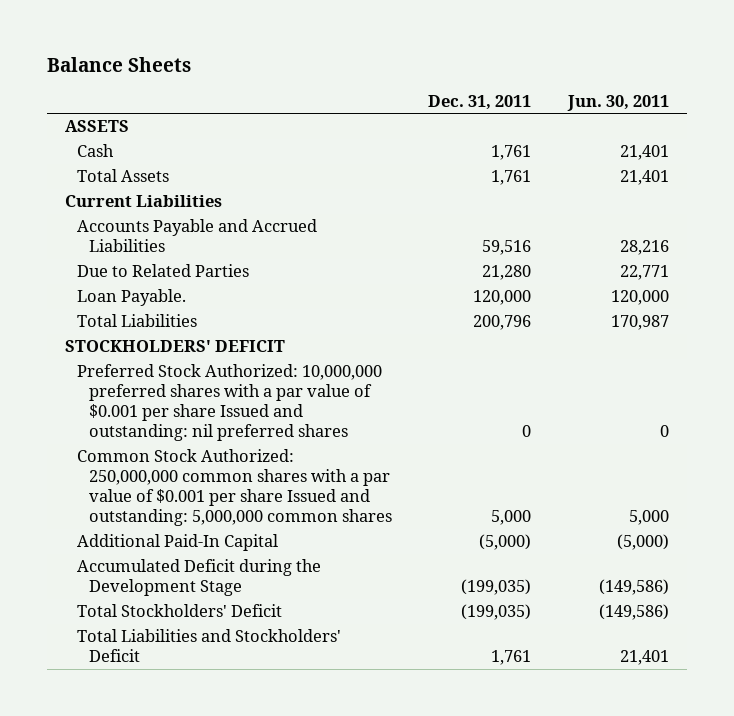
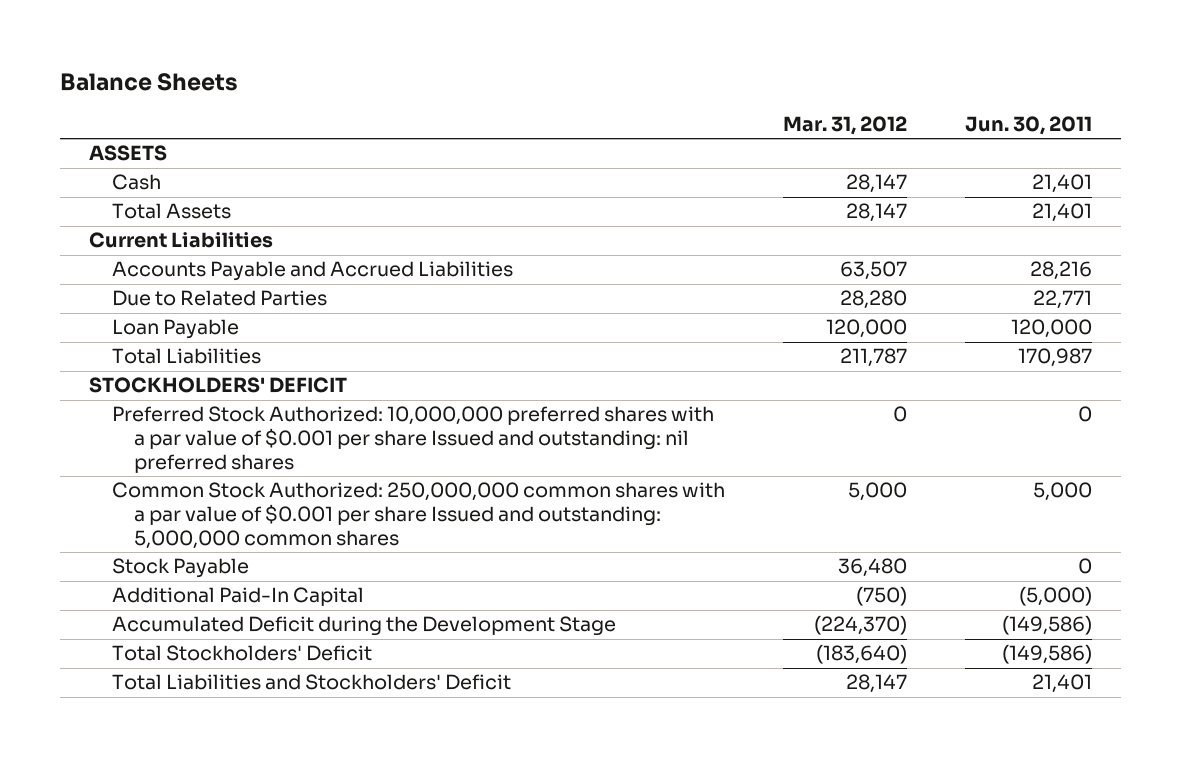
- | Dec. 31, 2011 | Jun. 30, 2011
+ | Mar. 31, 2012 | Jun. 30, 2011
- Loan Payable. | 120,000 | 120,000
+ Loan Payable | 120,000 | 120,000
+ Stock Payable | 36,480 | 0

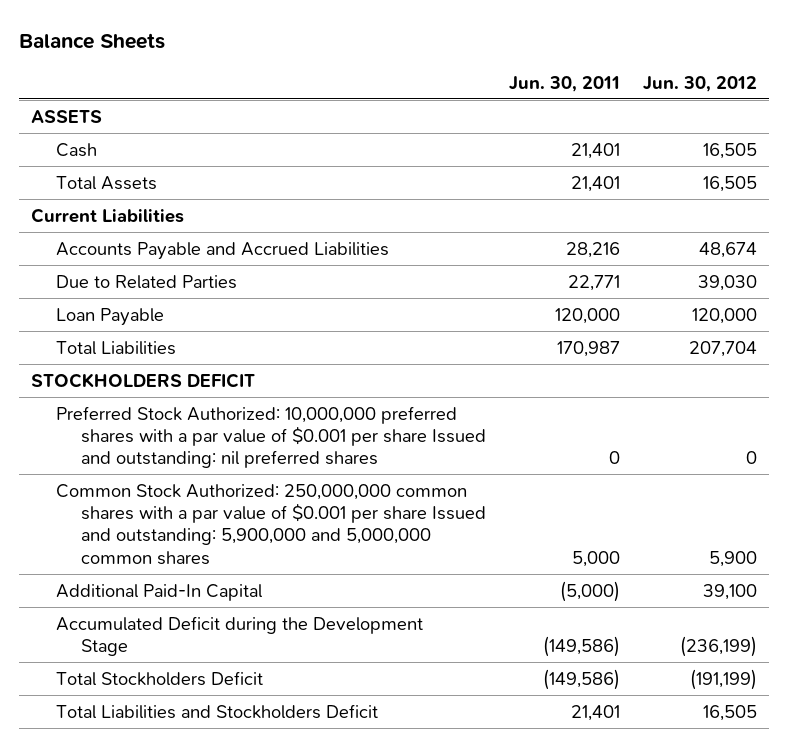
- | Mar. 31, 2012 | Jun. 30, 2011
+ | Jun. 30, 2011 | Jun. 30, 2012
- STOCKHOLDERS' DEFICIT
+ STOCKHOLDERS DEFICIT
- Common Stock Authorized: 250,000,000 common shares with a par value of $0.001 per share Issued and outstanding: 5,000,000 common shares | 5,000 | 5,000
- Stock Payable | 36,480 | 0
+ Common Stock Authorized: 250,000,000 common shares with a par value of $0.001 per share Issued and outstanding: 5,900,000 and 5,000,000 common shares | 5,000 | 5,900
- Total Stockholders' Deficit | (183,640) | (149,586)
- Total Liabilities and Stockholders' Deficit | 28,147 | 21,401
+ Total Stockholders Deficit | (149,586) | (191,199)
+ Total Liabilities and Stockholders Deficit | 21,401 | 16,505

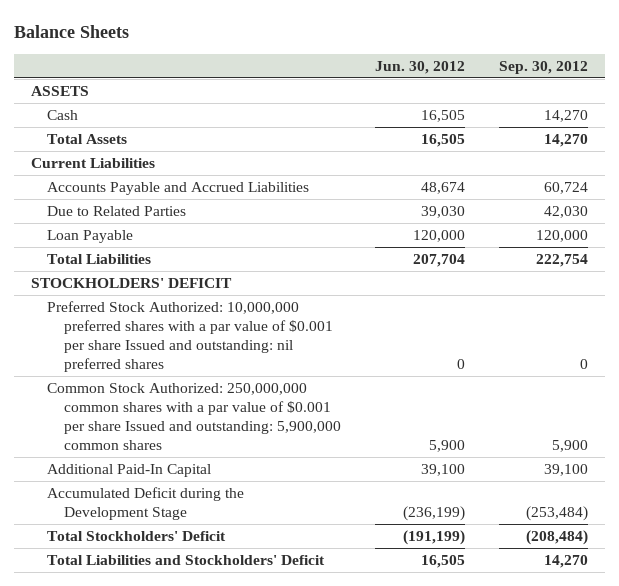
- | Jun. 30, 2011 | Jun. 30, 2012
+ | Jun. 30, 2012 | Sep. 30, 2012
- STOCKHOLDERS DEFICIT
+ STOCKHOLDERS' DEFICIT
- Common Stock Authorized: 250,000,000 common shares with a par value of $0.001 per share Issued and outstanding: 5,900,000 and 5,000,000 common shares | 5,000 | 5,900
+ Common Stock Authorized: 250,000,000 common shares with a par value of $0.001 per share Issued and outstanding: 5,900,000 common shares | 5,900 | 5,900
- Total Stockholders Deficit | (149,586) | (191,199)
- Total Liabilities and Stockholders Deficit | 21,401 | 16,505
+ Total Stockholders' Deficit | (191,199) | (208,484)
+ Total Liabilities and Stockholders' Deficit | 16,505 | 14,270

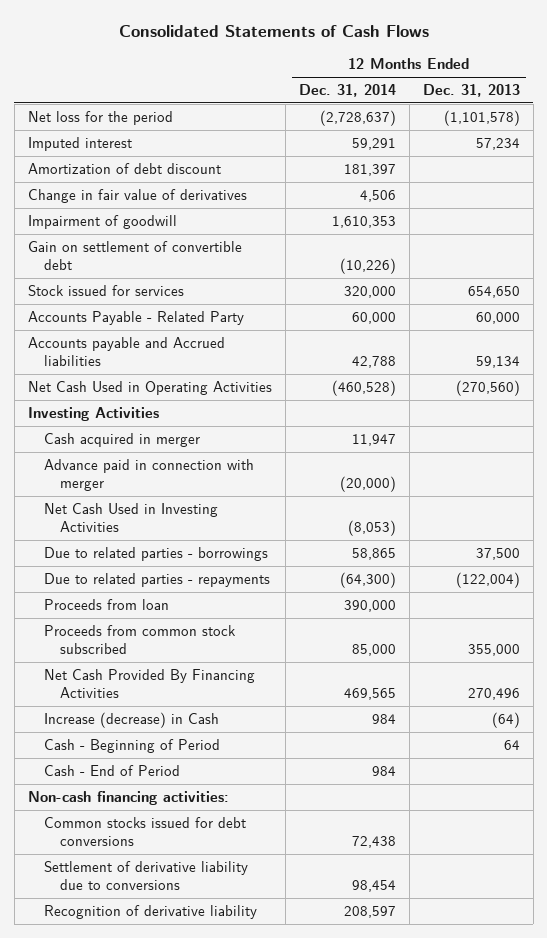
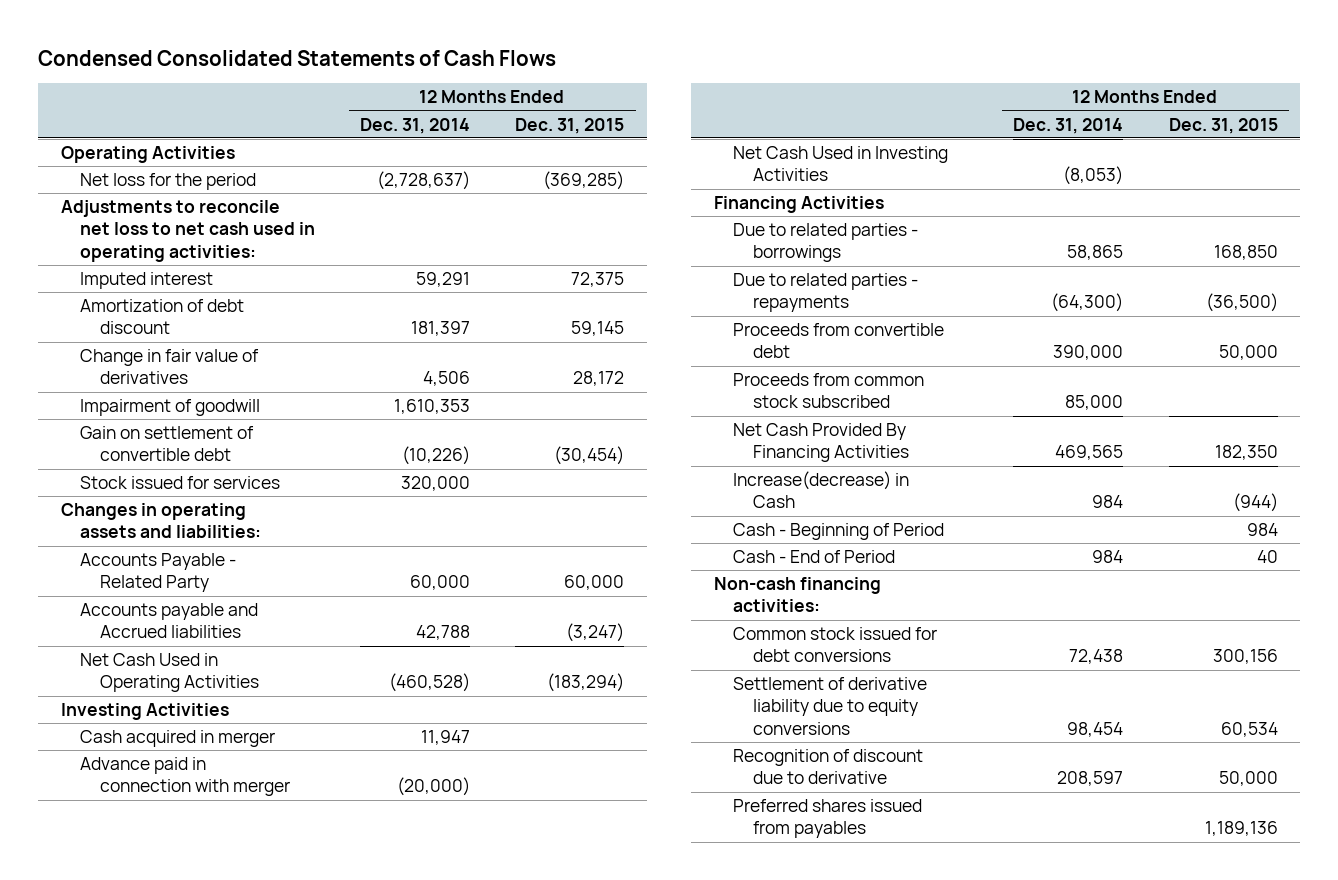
- Consolidated Statements of Cash Flows
+ Condensed Consolidated Statements of Cash Flows
- | 12 Months Ended Dec. 31, 2014 | 12 Months Ended Dec. 31, 2013
+ | 12 Months Ended Dec. 31, 2014 | 12 Months Ended Dec. 31, 2015
+ Operating Activities
+ Adjustments to reconcile net loss to net cash used in operating activities:
+ Changes in operating assets and liabilities:
+ Financing Activities
- Proceeds from loan | 390,000 |
+ Proceeds from convertible debt | 390,000 | 50,000
- Increase (decrease) in Cash | 984 | (64)
+ Increase(decrease) in Cash | 984 | (944)
- Common stocks issued for debt conversions | 72,438 |
- Settlement of derivative liability due to conversions | 98,454 |
- Recognition of derivative liability | 208,597 |
+ Common stock issued for debt conversions | 72,438 | 300,156
+ Settlement of derivative liability due to equity conversions | 98,454 | 60,534
+ Recognition of discount due to derivative | 208,597 | 50,000
+ Preferred shares issued from payables | | 1,189,136

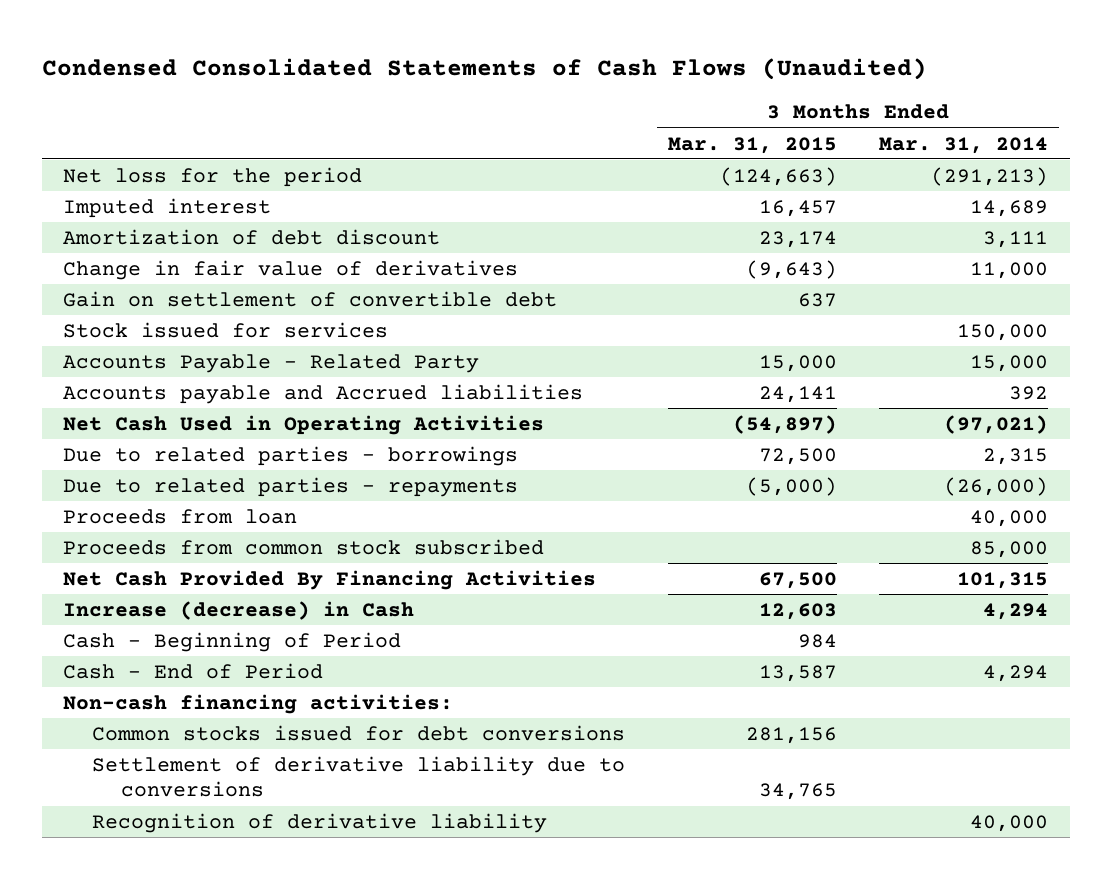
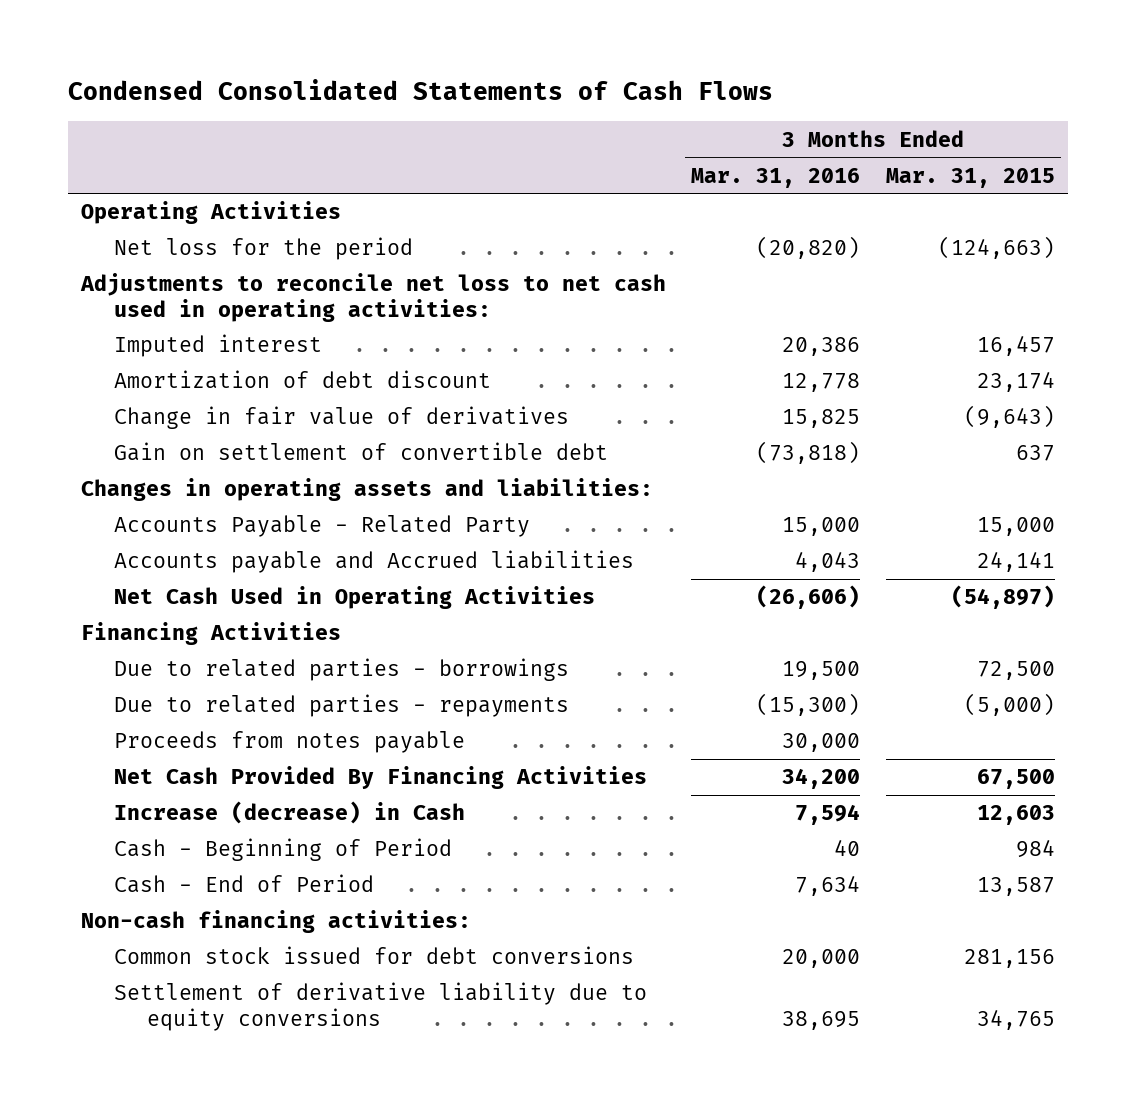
- Condensed Consolidated Statements of Cash Flows (Unaudited)
+ Condensed Consolidated Statements of Cash Flows
- | 3 Months Ended Mar. 31, 2015 | 3 Months Ended Mar. 31, 2014
+ | 3 Months Ended Mar. 31, 2016 | 3 Months Ended Mar. 31, 2015
+ Operating Activities
+ Adjustments to reconcile net loss to net cash used in operating activities:
- Stock issued for services | | 150,000
+ Changes in operating assets and liabilities:
+ Financing Activities
- Proceeds from loan | | 40,000
- Proceeds from common stock subscribed | | 85,000
+ Proceeds from notes payable | 30,000 |
- Common stocks issued for debt conversions | 281,156 |
- Settlement of derivative liability due to conversions | 34,765 |
- Recognition of derivative liability | | 40,000
+ Common stock issued for debt conversions | 20,000 | 281,156
+ Settlement of derivative liability due to equity conversions | 38,695 | 34,765

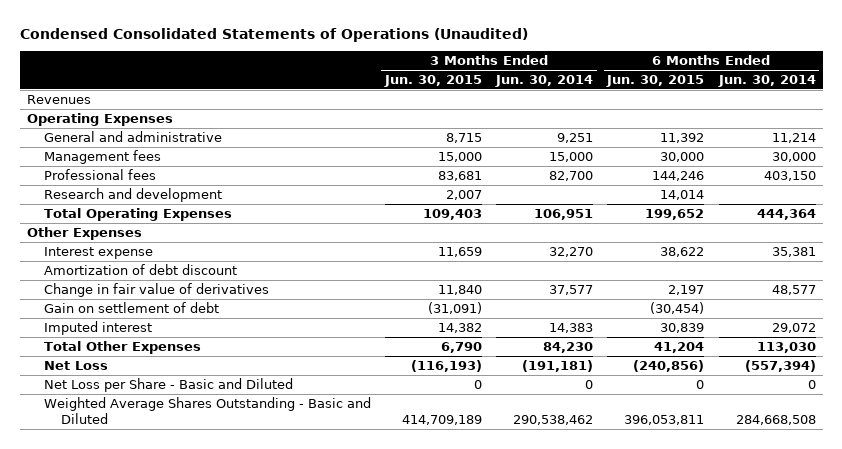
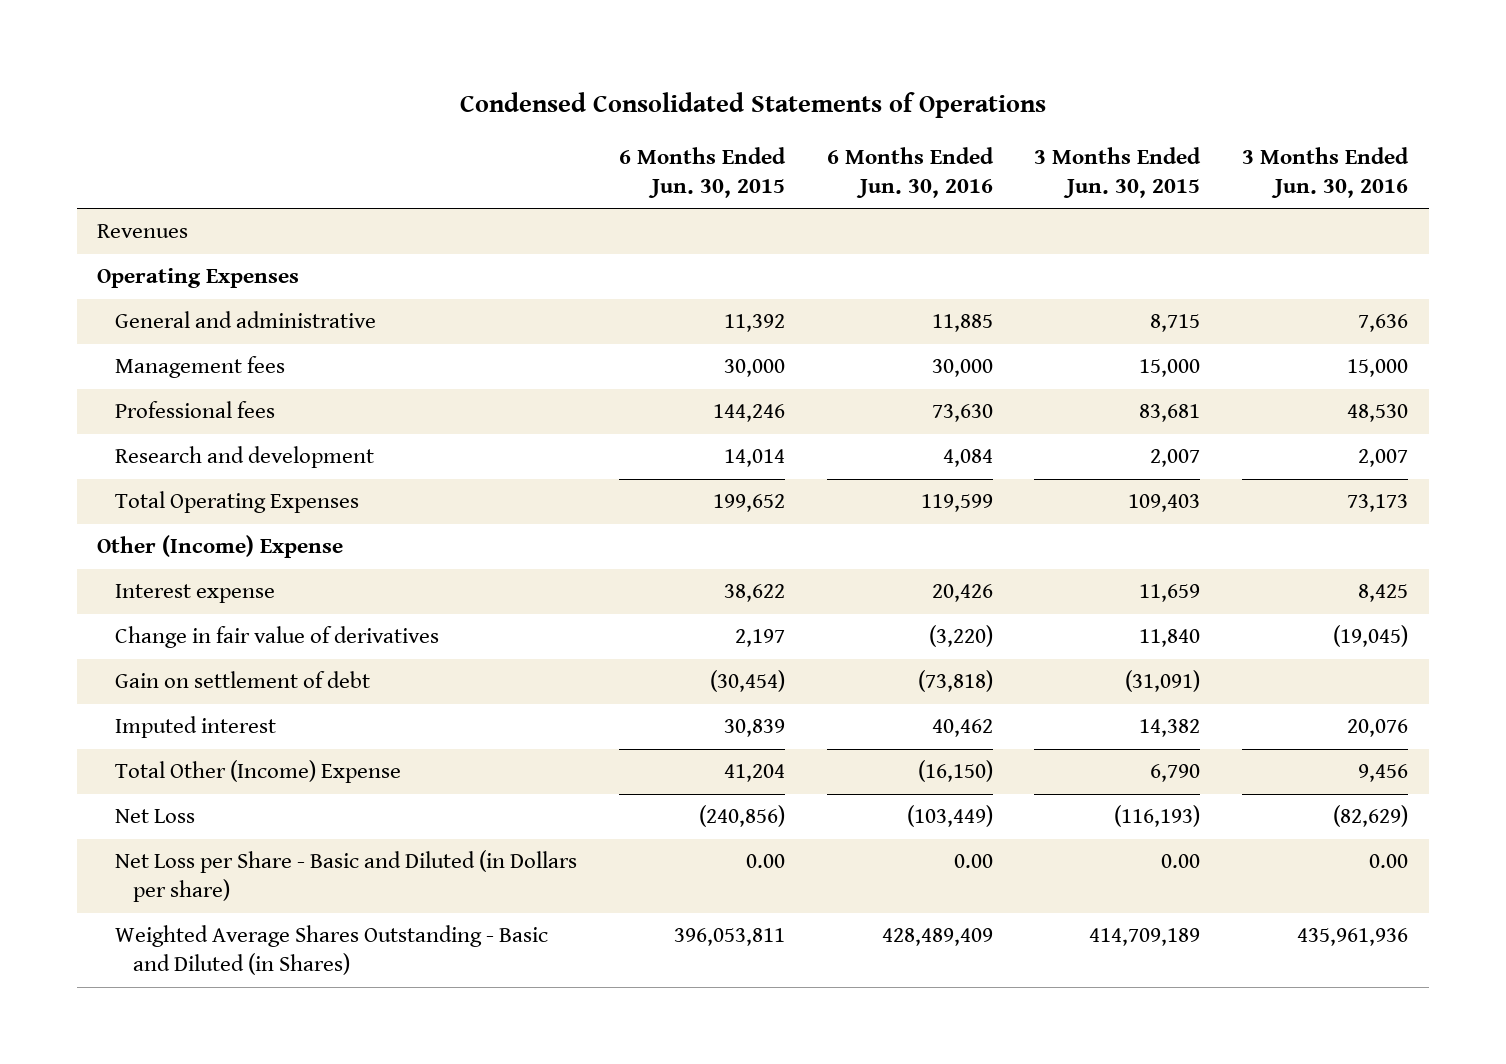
- Condensed Consolidated Statements of Operations (Unaudited)
+ Condensed Consolidated Statements of Operations
- | 3 Months Ended Jun. 30, 2015 | 3 Months Ended Jun. 30, 2014 | 6 Months Ended Jun. 30, 2015 | 6 Months Ended Jun. 30, 2014
+ | 6 Months Ended Jun. 30, 2015 | 6 Months Ended Jun. 30, 2016 | 3 Months Ended Jun. 30, 2015 | 3 Months Ended Jun. 30, 2016
- Other Expenses
+ Other (Income) Expense
- Amortization of debt discount
- Total Other Expenses | 6,790 | 84,230 | 41,204 | 113,030
+ Total Other (Income) Expense | 41,204 | (16,150) | 6,790 | 9,456
- Net Loss per Share - Basic and Diluted | 0 | 0 | 0 | 0
- Weighted Average Shares Outstanding - Basic and Diluted | 414,709,189 | 290,538,462 | 396,053,811 | 284,668,508
+ Net Loss per Share - Basic and Diluted (in Dollars per share) | 0.00 | 0.00 | 0.00 | 0.00
+ Weighted Average Shares Outstanding - Basic and Diluted (in Shares) | 396,053,811 | 428,489,409 | 414,709,189 | 435,961,936

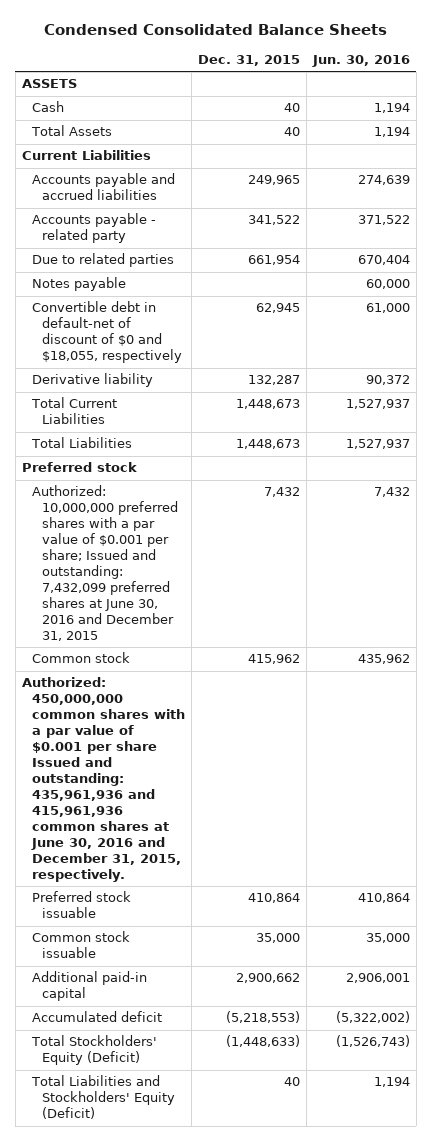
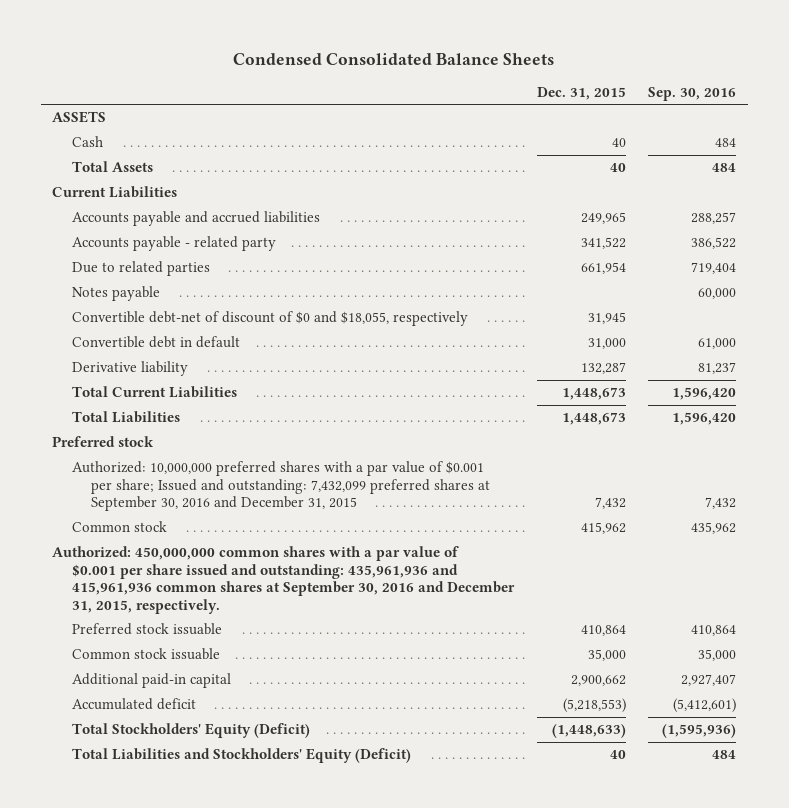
- | Dec. 31, 2015 | Jun. 30, 2016
+ | Dec. 31, 2015 | Sep. 30, 2016
- Convertible debt in default-net of discount of $0 and $18,055, respectively | 62,945 | 61,000
+ Convertible debt-net of discount of $0 and $18,055, respectively | 31,945 |
+ Convertible debt in default | 31,000 | 61,000
- Authorized: 10,000,000 preferred shares with a par value of $0.001 per share; Issued and outstanding: 7,432,099 preferred shares at June 30, 2016 and December 31, 2015 | 7,432 | 7,432
+ Authorized: 10,000,000 preferred shares with a par value of $0.001 per share; Issued and outstanding: 7,432,099 preferred shares at September 30, 2016 and December 31, 2015 | 7,432 | 7,432
- Authorized: 450,000,000 common shares with a par value of $0.001 per share Issued and outstanding: 435,961,936 and 415,961,936 common shares at June 30, 2016 and December 31, 2015, respectively.
+ Authorized: 450,000,000 common shares with a par value of $0.001 per share issued and outstanding: 435,961,936 and 415,961,936 common shares at September 30, 2016 and December 31, 2015, respectively.

